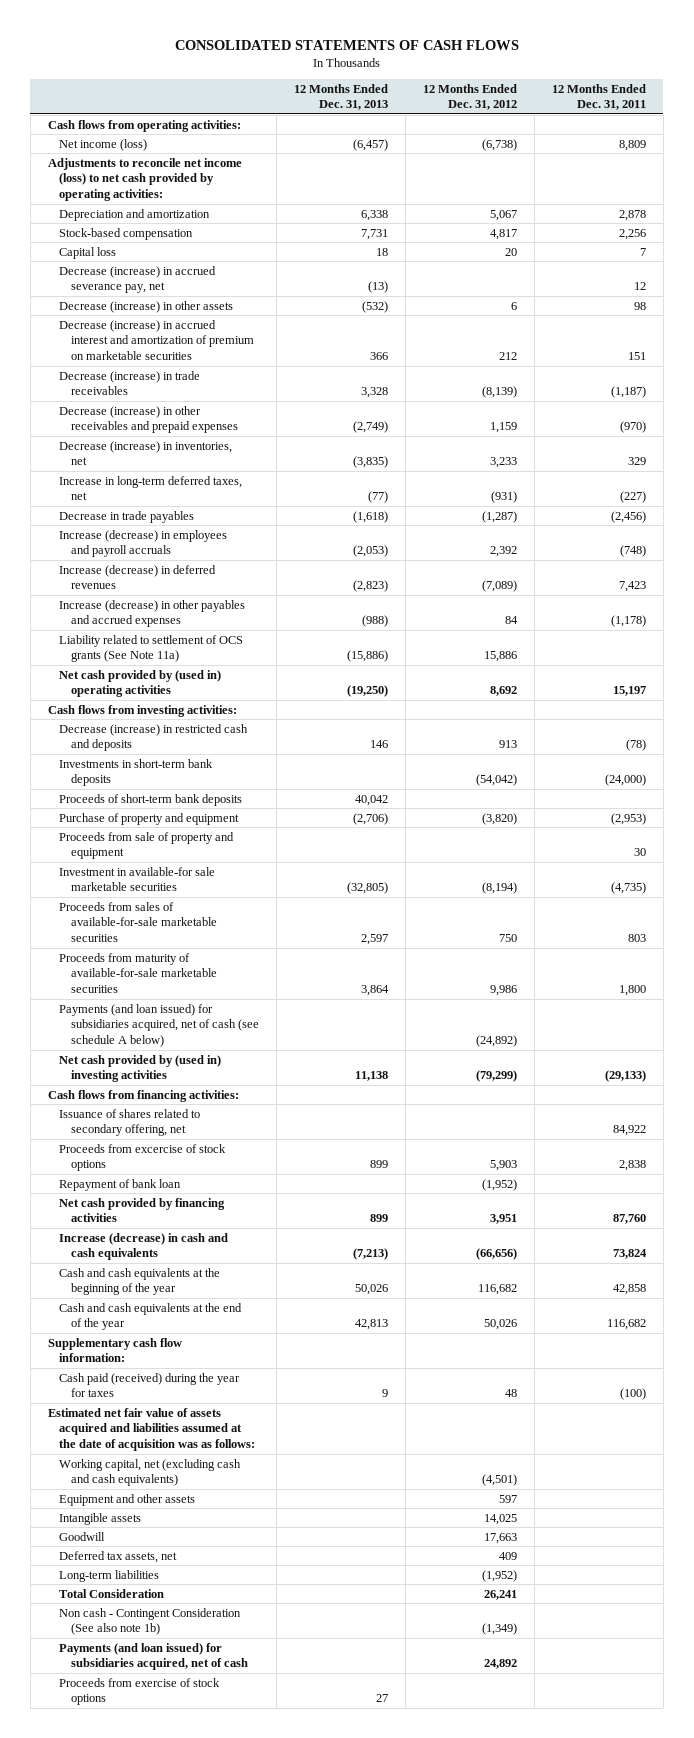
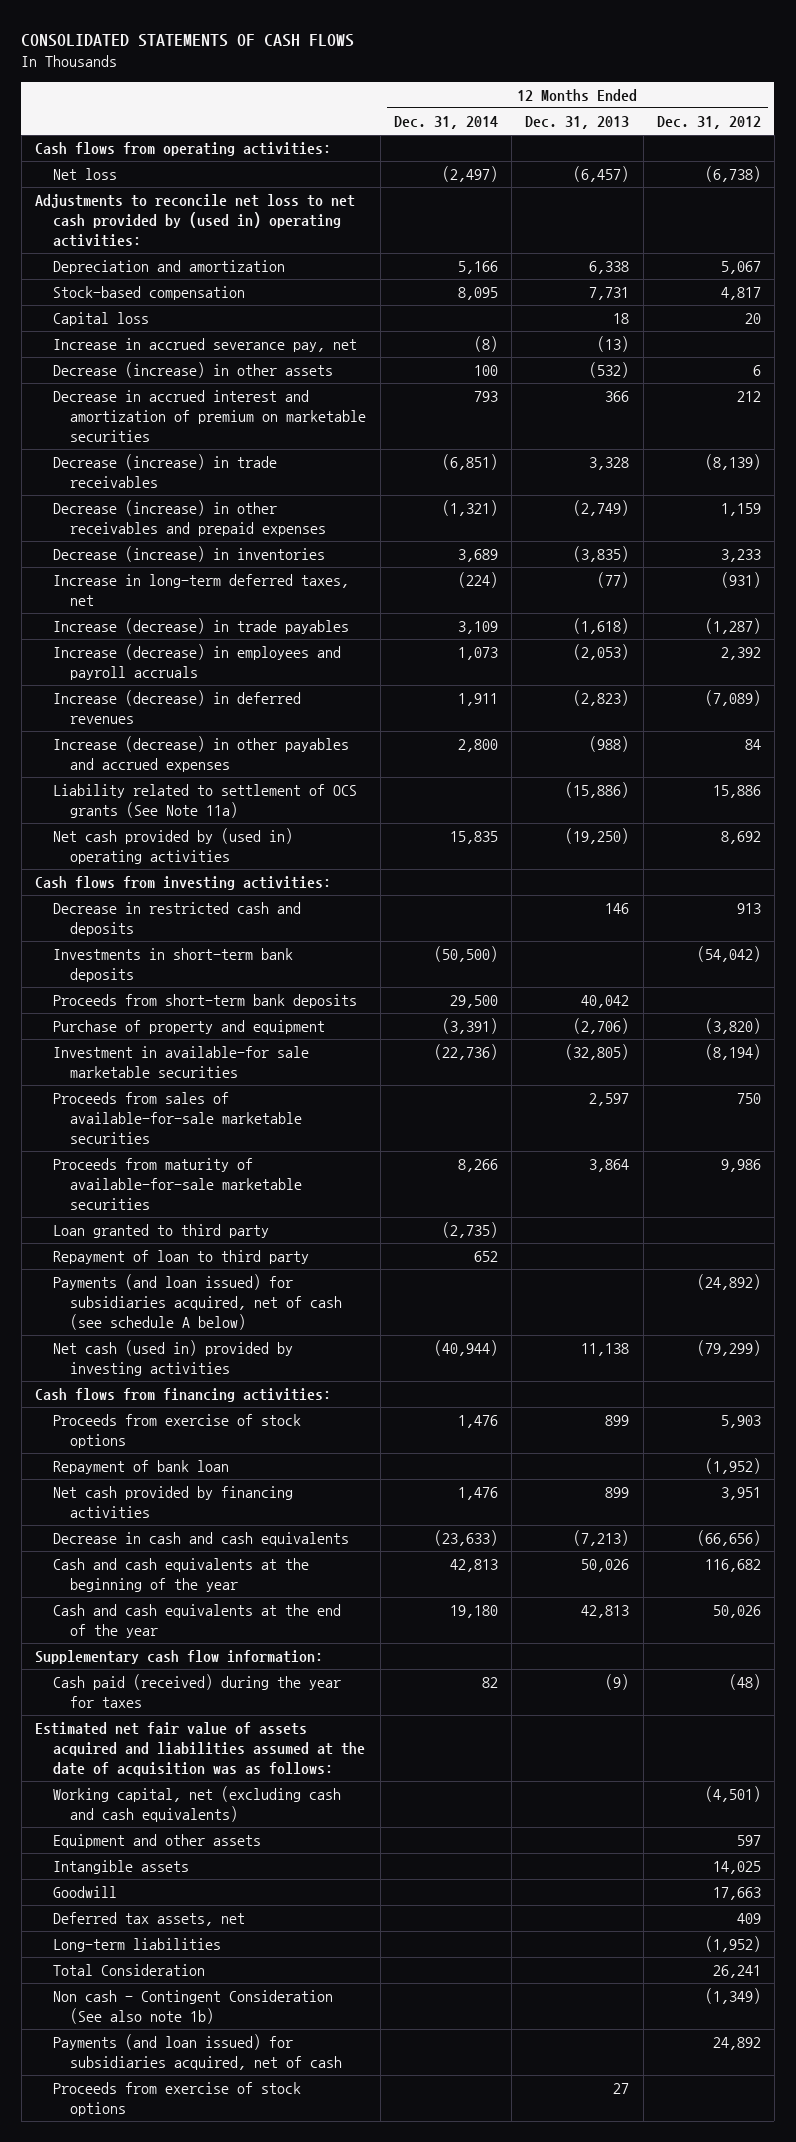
- | 12 Months Ended Dec. 31, 2013 | 12 Months Ended Dec. 31, 2012 | 12 Months Ended Dec. 31, 2011
+ | 12 Months Ended Dec. 31, 2014 | 12 Months Ended Dec. 31, 2013 | 12 Months Ended Dec. 31, 2012
- Net income (loss) | (6,457) | (6,738) | 8,809
- Adjustments to reconcile net income (loss) to net cash provided by operating activities:
+ Net loss | (2,497) | (6,457) | (6,738)
+ Adjustments to reconcile net loss to net cash provided by (used in) operating activities:
- Decrease (increase) in accrued severance pay, net | (13) | | 12
+ Increase in accrued severance pay, net | (8) | (13) |
- Decrease (increase) in accrued interest and amortization of premium on marketable securities | 366 | 212 | 151
+ Decrease in accrued interest and amortization of premium on marketable securities | 793 | 366 | 212
- Decrease (increase) in inventories, net | (3,835) | 3,233 | 329
+ Decrease (increase) in inventories | 3,689 | (3,835) | 3,233
- Decrease in trade payables | (1,618) | (1,287) | (2,456)
+ Increase (decrease) in trade payables | 3,109 | (1,618) | (1,287)
- Decrease (increase) in restricted cash and deposits | 146 | 913 | (78)
+ Decrease in restricted cash and deposits | | 146 | 913
- Proceeds of short-term bank deposits | 40,042 | |
+ Proceeds from short-term bank deposits | 29,500 | 40,042 |
- Proceeds from sale of property and equipment | | | 30
+ Loan granted to third party | (2,735) | |
+ Repayment of loan to third party | 652 | |
- Net cash provided by (used in) investing activities | 11,138 | (79,299) | (29,133)
+ Net cash (used in) provided by investing activities | (40,944) | 11,138 | (79,299)
- Issuance of shares related to secondary offering, net | | | 84,922
- Proceeds from excercise of stock options | 899 | 5,903 | 2,838
+ Proceeds from exercise of stock options | 1,476 | 899 | 5,903
- Increase (decrease) in cash and cash equivalents | (7,213) | (66,656) | 73,824
+ Decrease in cash and cash equivalents | (23,633) | (7,213) | (66,656)
- Cash paid (received) during the year for taxes | 9 | 48 | (100)
+ Cash paid (received) during the year for taxes | 82 | (9) | (48)

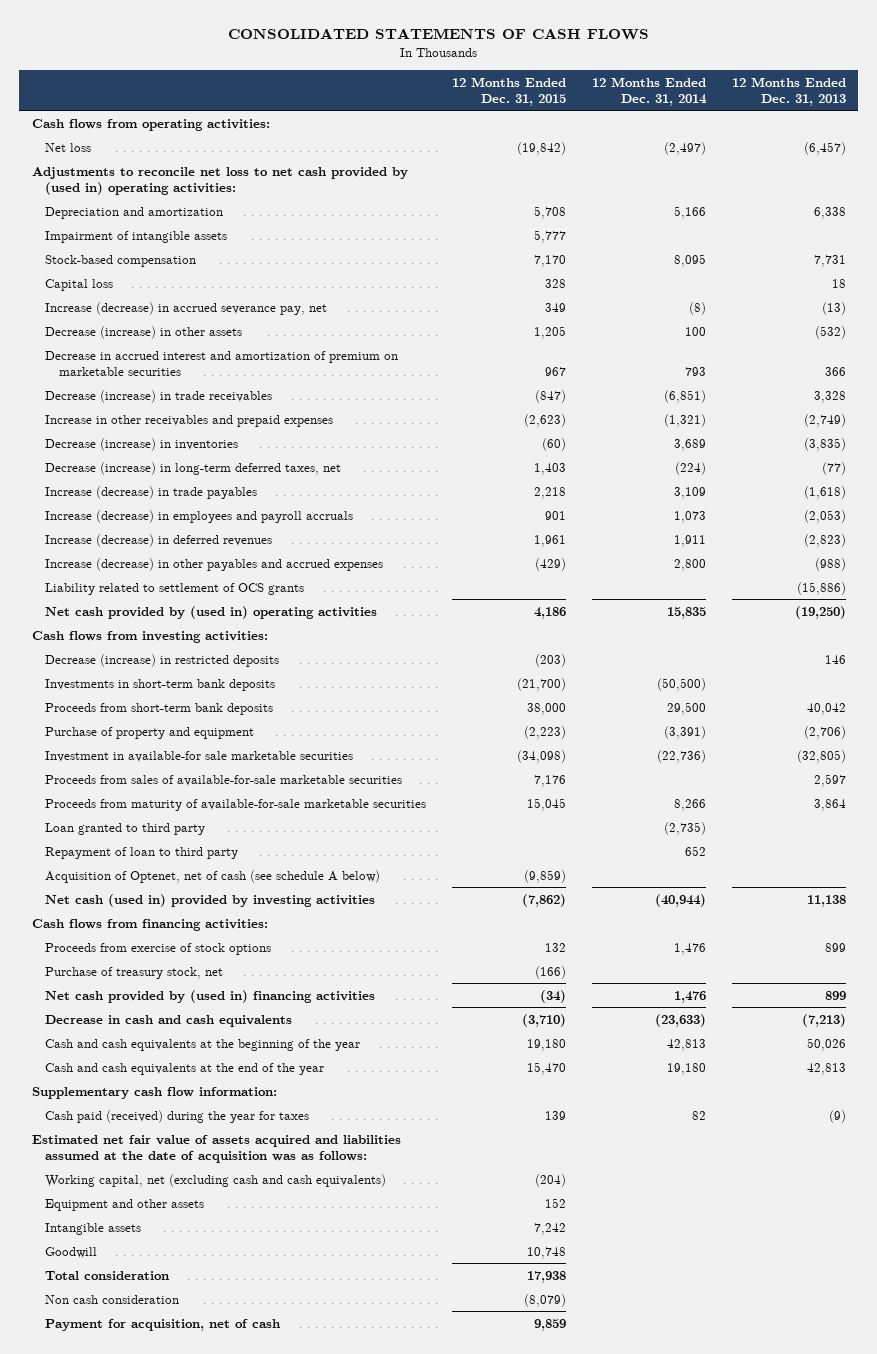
- | 12 Months Ended Dec. 31, 2014 | 12 Months Ended Dec. 31, 2013 | 12 Months Ended Dec. 31, 2012
+ | 12 Months Ended Dec. 31, 2015 | 12 Months Ended Dec. 31, 2014 | 12 Months Ended Dec. 31, 2013
+ Impairment of intangible assets | 5,777 | |
- Increase in accrued severance pay, net | (8) | (13) |
+ Increase (decrease) in accrued severance pay, net | 349 | (8) | (13)
- Decrease (increase) in other receivables and prepaid expenses | (1,321) | (2,749) | 1,159
+ Increase in other receivables and prepaid expenses | (2,623) | (1,321) | (2,749)
- Increase in long-term deferred taxes, net | (224) | (77) | (931)
+ Decrease (increase) in long-term deferred taxes, net | 1,403 | (224) | (77)
- Liability related to settlement of OCS grants (See Note 11a) | | (15,886) | 15,886
+ Liability related to settlement of OCS grants | | | (15,886)
- Decrease in restricted cash and deposits | | 146 | 913
+ Decrease (increase) in restricted deposits | (203) | | 146
- Payments (and loan issued) for subsidiaries acquired, net of cash (see schedule A below) | | | (24,892)
+ Acquisition of Optenet, net of cash (see schedule A below) | (9,859) | |
- Repayment of bank loan | | | (1,952)
- Net cash provided by financing activities | 1,476 | 899 | 3,951
+ Purchase of treasury stock, net | (166) | |
+ Net cash provided by (used in) financing activities | (34) | 1,476 | 899
- Deferred tax assets, net | | | 409
- Long-term liabilities | | | (1,952)
- Total Consideration | | | 26,241
- Non cash - Contingent Consideration (See also note 1b) | | | (1,349)
- Payments (and loan issued) for subsidiaries acquired, net of cash | | | 24,892
- Proceeds from exercise of stock options | | 27 |
+ Total consideration | 17,938 | |
+ Non cash consideration | (8,079) | |
+ Payment for acquisition, net of cash | 9,859 | |

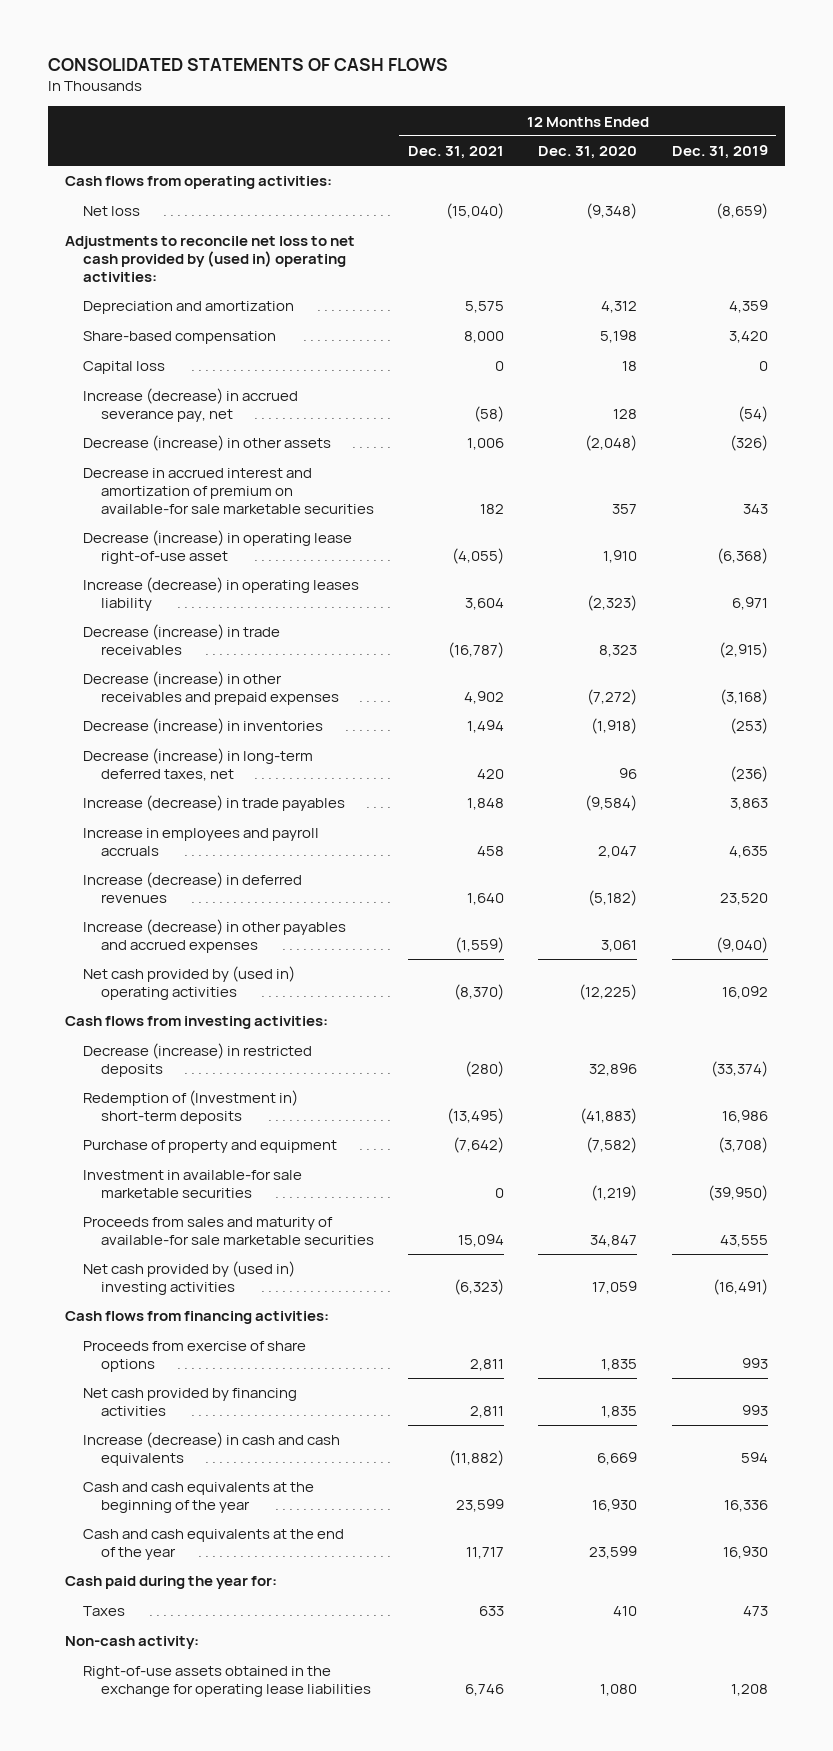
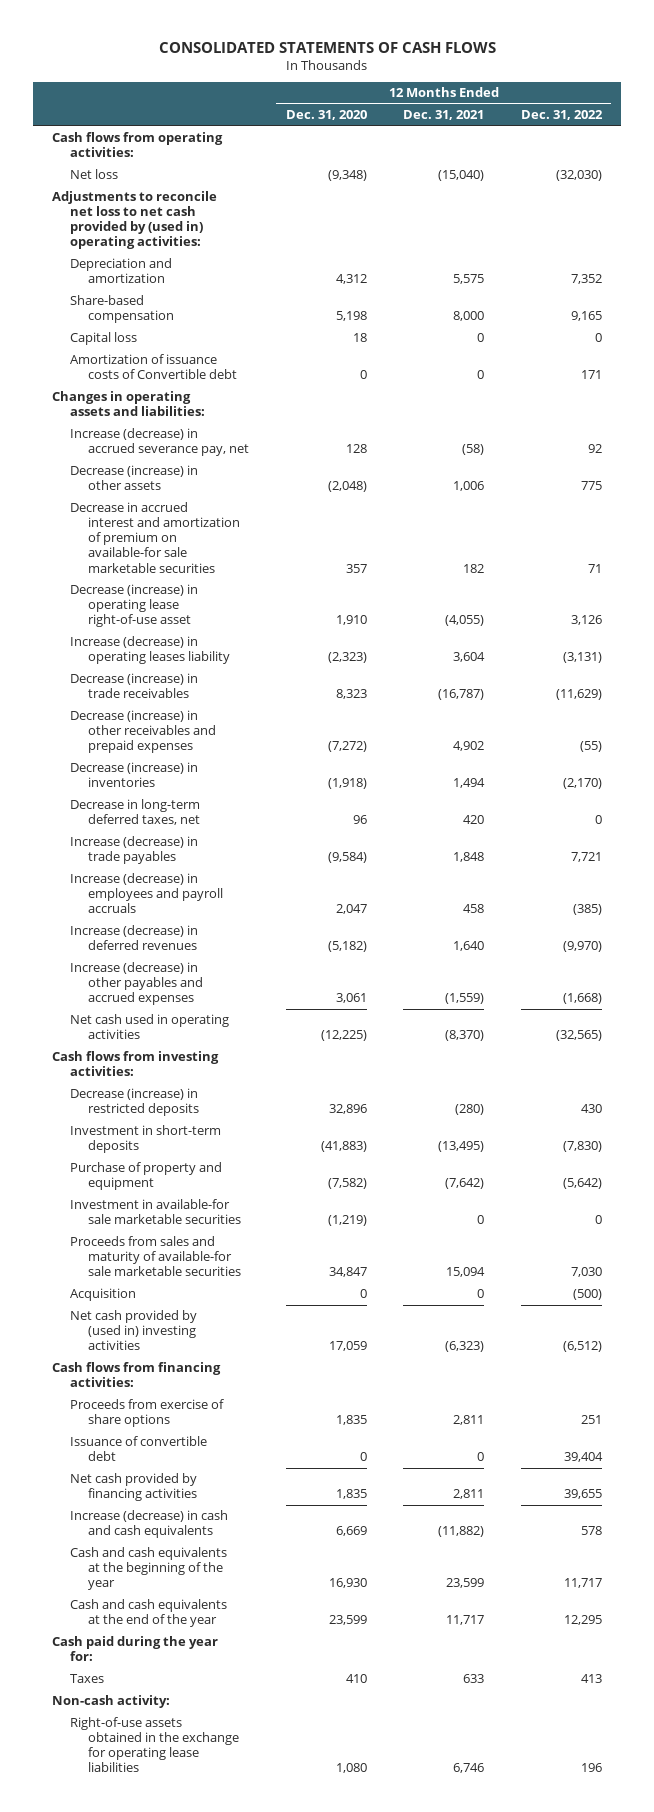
- | 12 Months Ended Dec. 31, 2021 | 12 Months Ended Dec. 31, 2020 | 12 Months Ended Dec. 31, 2019
+ | 12 Months Ended Dec. 31, 2020 | 12 Months Ended Dec. 31, 2021 | 12 Months Ended Dec. 31, 2022
+ Amortization of issuance costs of Convertible debt | 0 | 0 | 171
+ Changes in operating assets and liabilities:
- Decrease (increase) in long-term deferred taxes, net | 420 | 96 | (236)
+ Decrease in long-term deferred taxes, net | 96 | 420 | 0
- Increase in employees and payroll accruals | 458 | 2,047 | 4,635
+ Increase (decrease) in employees and payroll accruals | 2,047 | 458 | (385)
- Net cash provided by (used in) operating activities | (8,370) | (12,225) | 16,092
+ Net cash used in operating activities | (12,225) | (8,370) | (32,565)
- Redemption of (Investment in) short-term deposits | (13,495) | (41,883) | 16,986
+ Investment in short-term deposits | (41,883) | (13,495) | (7,830)
+ Acquisition | 0 | 0 | (500)
+ Issuance of convertible debt | 0 | 0 | 39,404

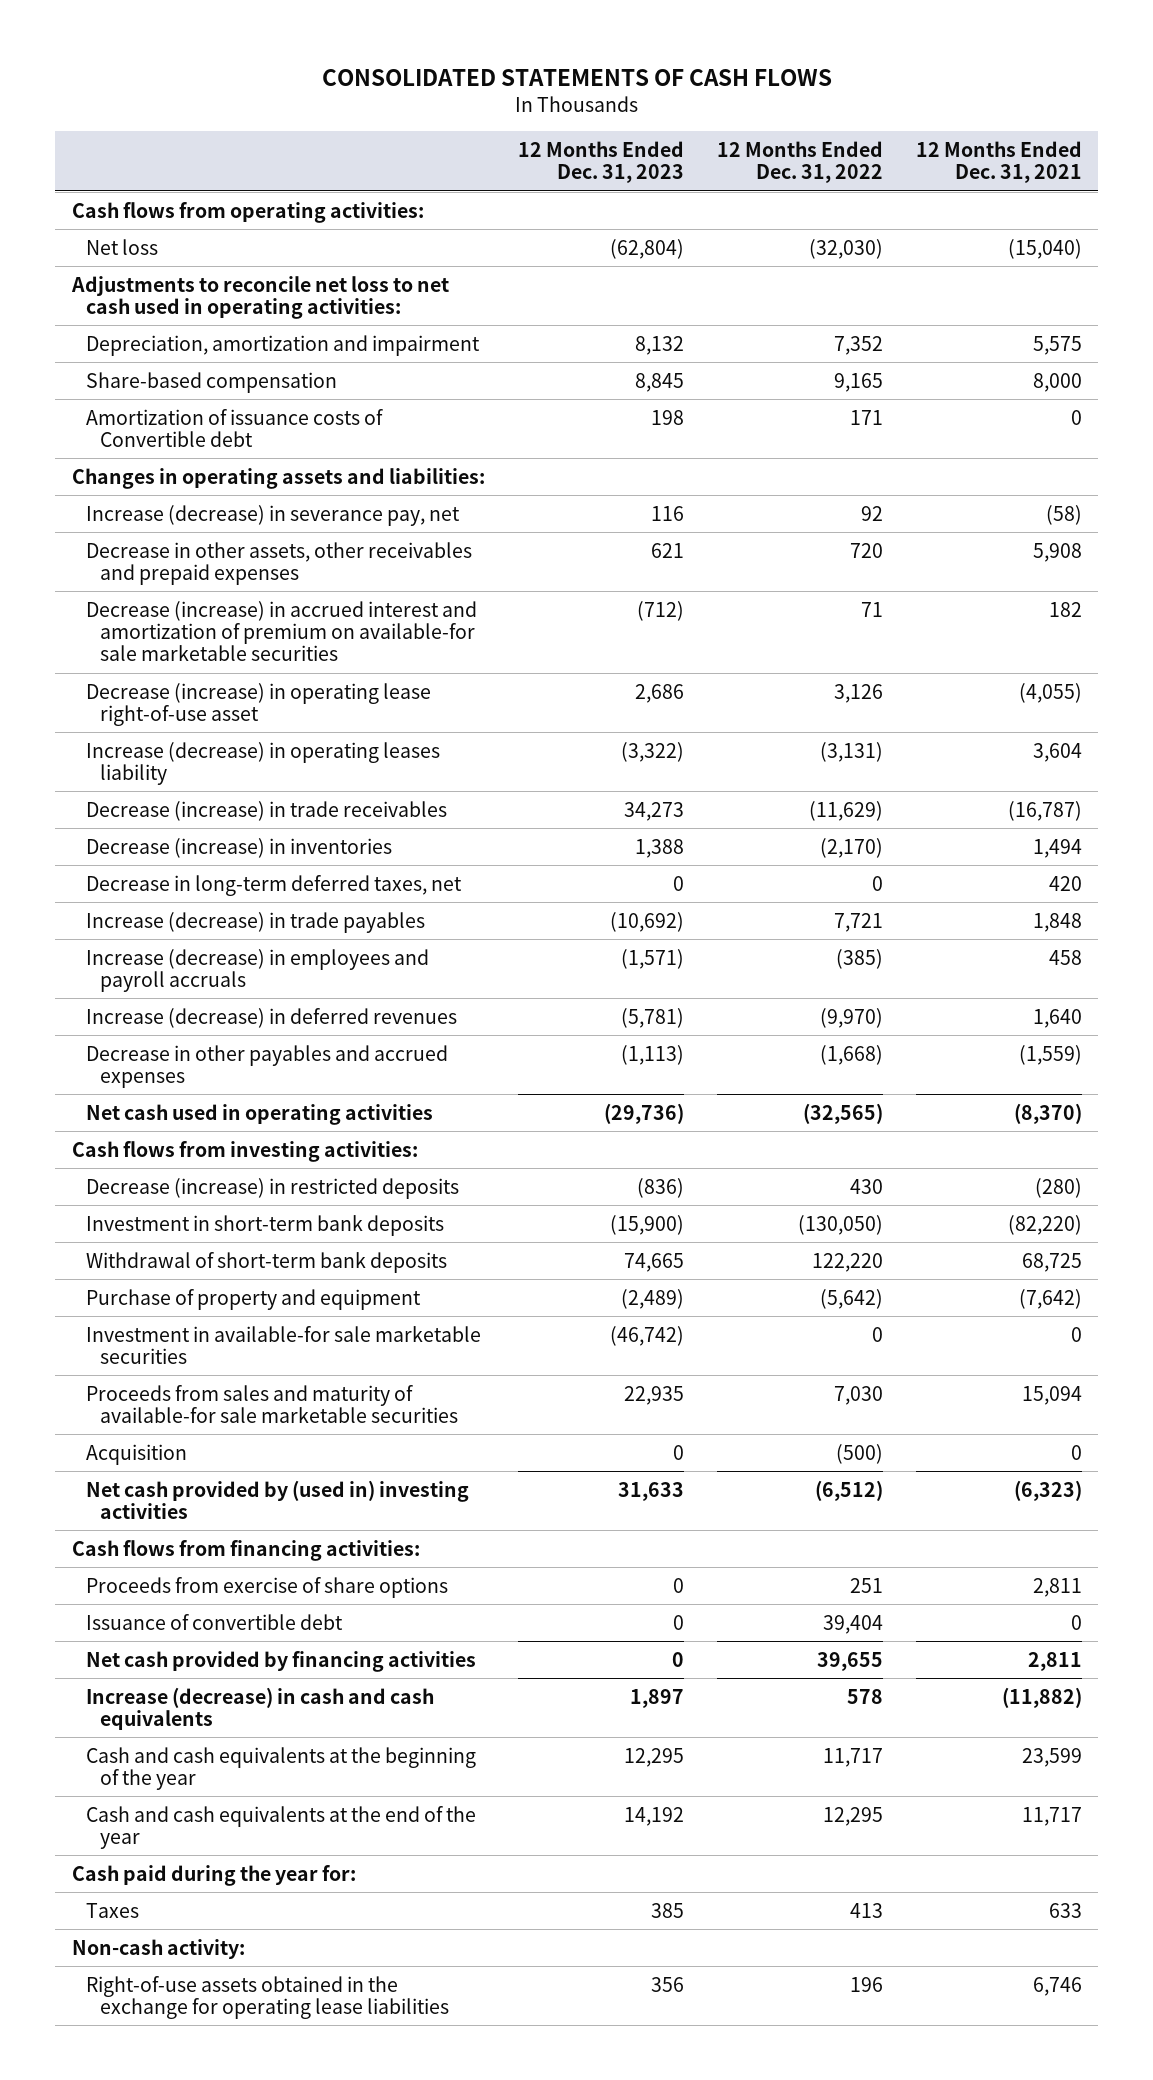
- | 12 Months Ended Dec. 31, 2020 | 12 Months Ended Dec. 31, 2021 | 12 Months Ended Dec. 31, 2022
+ | 12 Months Ended Dec. 31, 2023 | 12 Months Ended Dec. 31, 2022 | 12 Months Ended Dec. 31, 2021
- Adjustments to reconcile net loss to net cash provided by (used in) operating activities:
- Depreciation and amortization | 4,312 | 5,575 | 7,352
+ Adjustments to reconcile net loss to net cash used in operating activities:
+ Depreciation, amortization and impairment | 8,132 | 7,352 | 5,575
- Capital loss | 18 | 0 | 0
- Increase (decrease) in accrued severance pay, net | 128 | (58) | 92
- Decrease (increase) in other assets | (2,048) | 1,006 | 775
- Decrease in accrued interest and amortization of premium on available-for sale marketable securities | 357 | 182 | 71
+ Increase (decrease) in severance pay, net | 116 | 92 | (58)
+ Decrease in other assets, other receivables and prepaid expenses | 621 | 720 | 5,908
+ Decrease (increase) in accrued interest and amortization of premium on available-for sale marketable securities | (712) | 71 | 182
- Decrease (increase) in other receivables and prepaid expenses | (7,272) | 4,902 | (55)
- Increase (decrease) in other payables and accrued expenses | 3,061 | (1,559) | (1,668)
+ Decrease in other payables and accrued expenses | (1,113) | (1,668) | (1,559)
- Investment in short-term deposits | (41,883) | (13,495) | (7,830)
+ Investment in short-term bank deposits | (15,900) | (130,050) | (82,220)
+ Withdrawal of short-term bank deposits | 74,665 | 122,220 | 68,725

